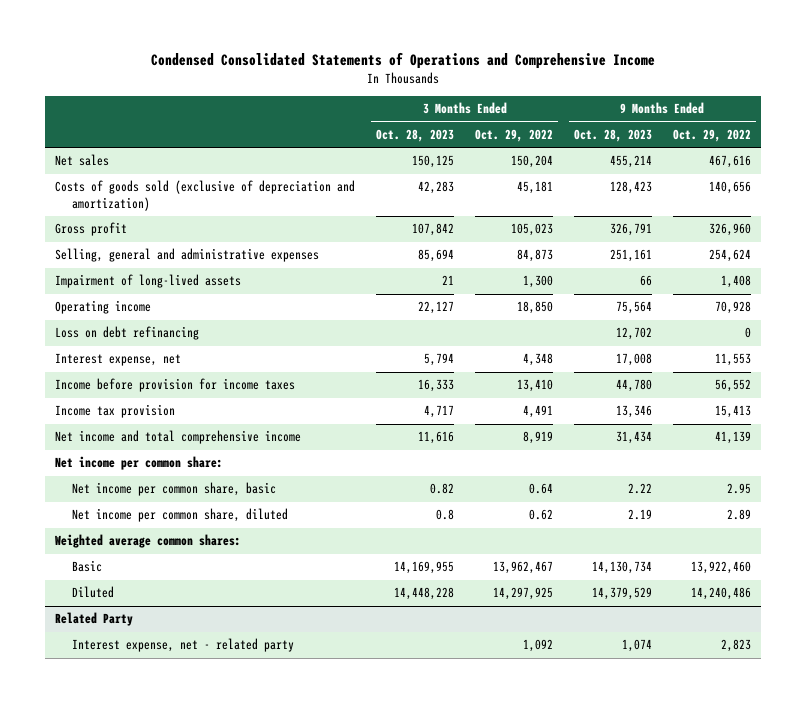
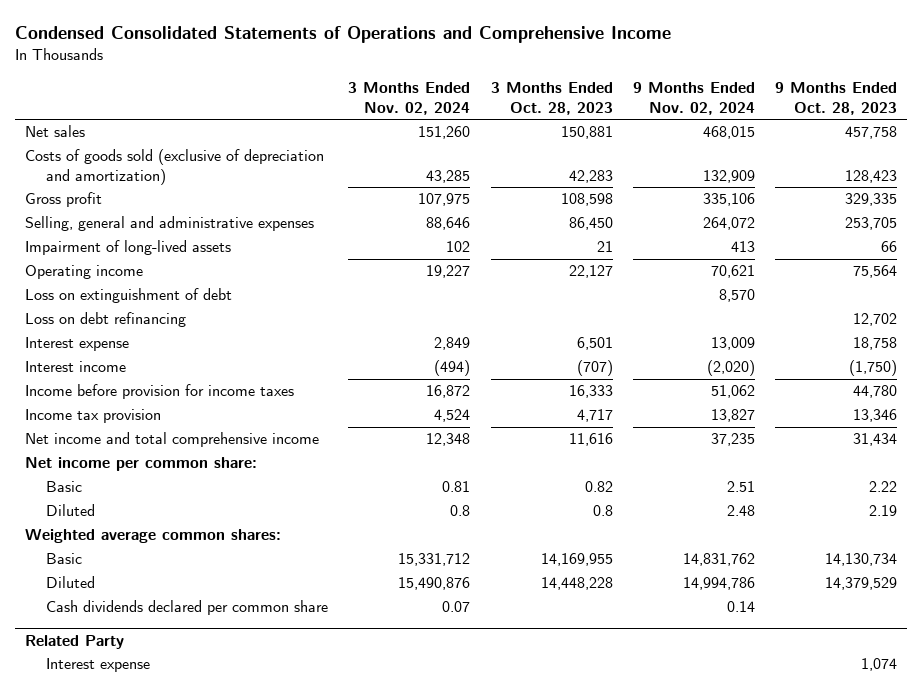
- | 3 Months Ended Oct. 28, 2023 | 3 Months Ended Oct. 29, 2022 | 9 Months Ended Oct. 28, 2023 | 9 Months Ended Oct. 29, 2022
+ | 3 Months Ended Nov. 02, 2024 | 3 Months Ended Oct. 28, 2023 | 9 Months Ended Nov. 02, 2024 | 9 Months Ended Oct. 28, 2023
- Net sales | 150,125 | 150,204 | 455,214 | 467,616
+ Net sales | 151,260 | 150,881 | 468,015 | 457,758
- Gross profit | 107,842 | 105,023 | 326,791 | 326,960
- Selling, general and administrative expenses | 85,694 | 84,873 | 251,161 | 254,624
+ Gross profit | 107,975 | 108,598 | 335,106 | 329,335
+ Selling, general and administrative expenses | 88,646 | 86,450 | 264,072 | 253,705
+ Loss on extinguishment of debt | | | 8,570 |
- Interest expense, net | 5,794 | 4,348 | 17,008 | 11,553
+ Interest expense | 2,849 | 6,501 | 13,009 | 18,758
+ Interest income | (494) | (707) | (2,020) | (1,750)
- Net income per common share, basic | 0.82 | 0.64 | 2.22 | 2.95
- Net income per common share, diluted | 0.8 | 0.62 | 2.19 | 2.89
+ Basic | 0.81 | 0.82 | 2.51 | 2.22
+ Diluted | 0.8 | 0.8 | 2.48 | 2.19
+ Cash dividends declared per common share | 0.07 | | 0.14 |
@ Related Party
- Interest expense, net - related party | | 1,092 | 1,074 | 2,823
+ Interest expense | | | | 1,074

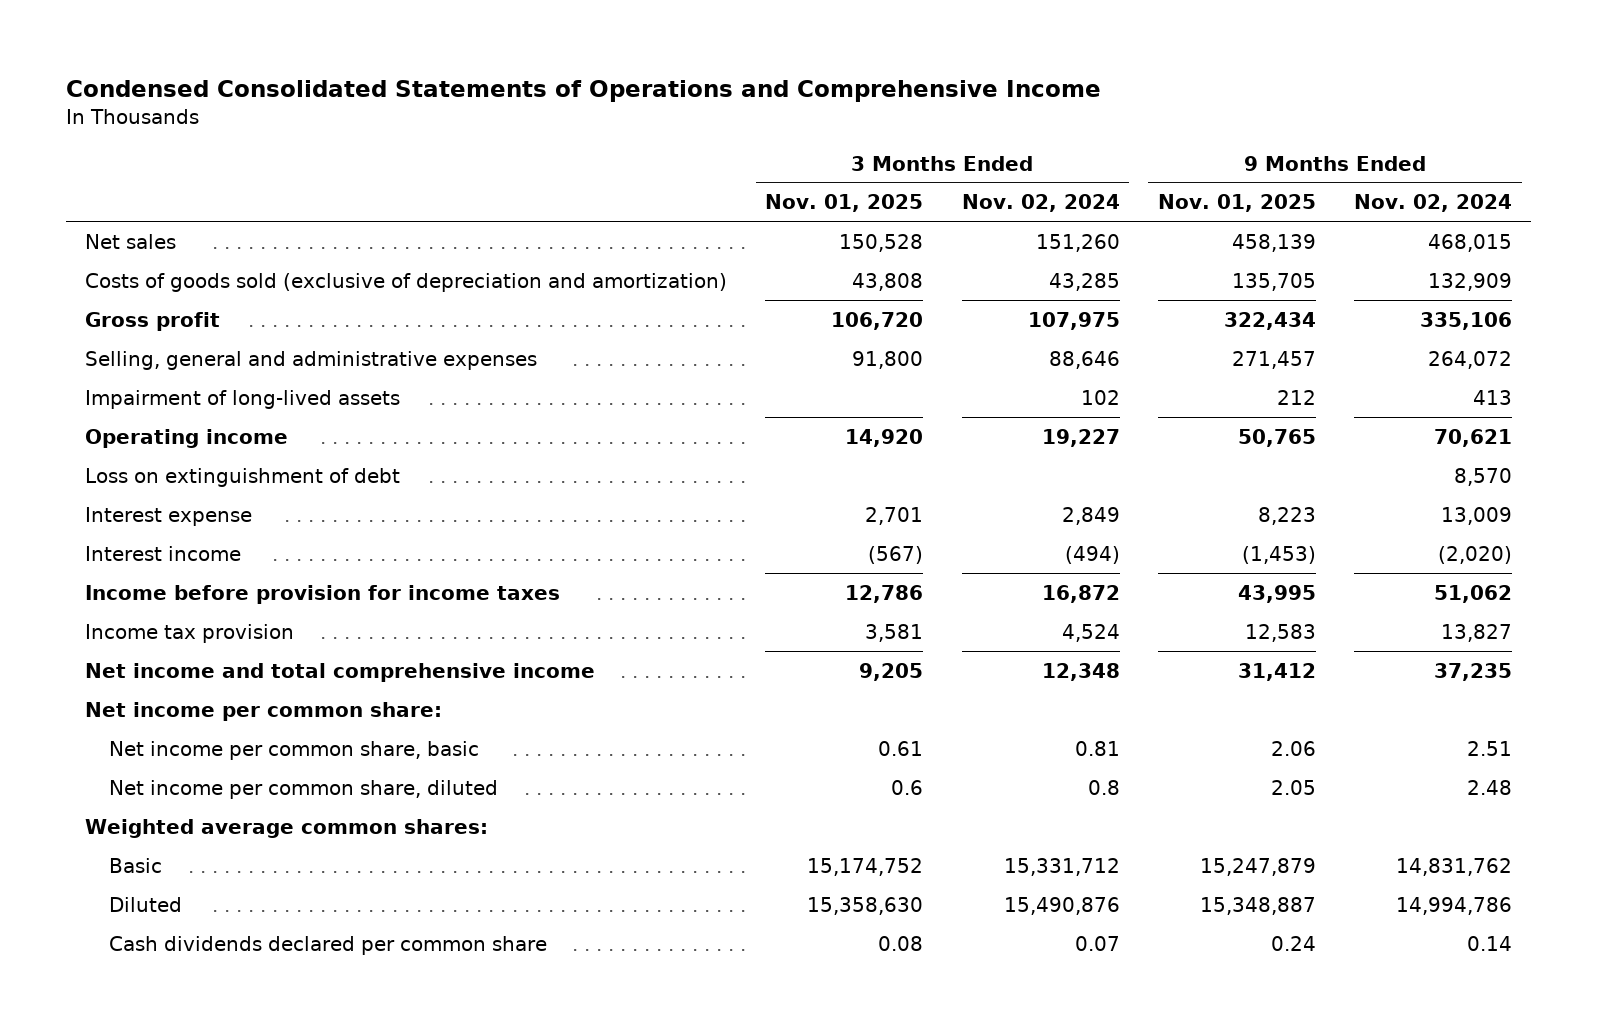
- | 3 Months Ended Nov. 02, 2024 | 3 Months Ended Oct. 28, 2023 | 9 Months Ended Nov. 02, 2024 | 9 Months Ended Oct. 28, 2023
+ | 3 Months Ended Nov. 01, 2025 | 3 Months Ended Nov. 02, 2024 | 9 Months Ended Nov. 01, 2025 | 9 Months Ended Nov. 02, 2024
- Loss on debt refinancing | | | | 12,702
- Basic | 0.81 | 0.82 | 2.51 | 2.22
- Diluted | 0.8 | 0.8 | 2.48 | 2.19
+ Net income per common share, basic | 0.61 | 0.81 | 2.06 | 2.51
+ Net income per common share, diluted | 0.6 | 0.8 | 2.05 | 2.48
- Related Party
- Interest expense | | | | 1,074

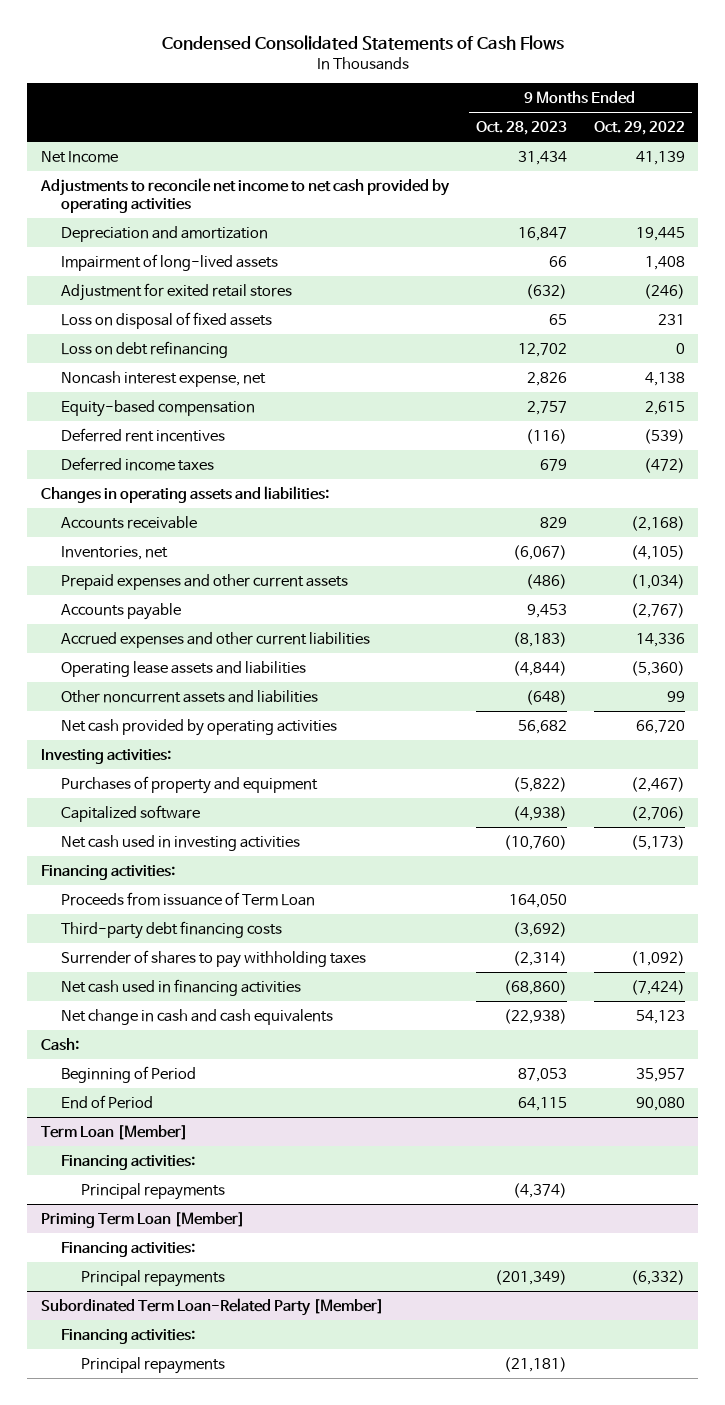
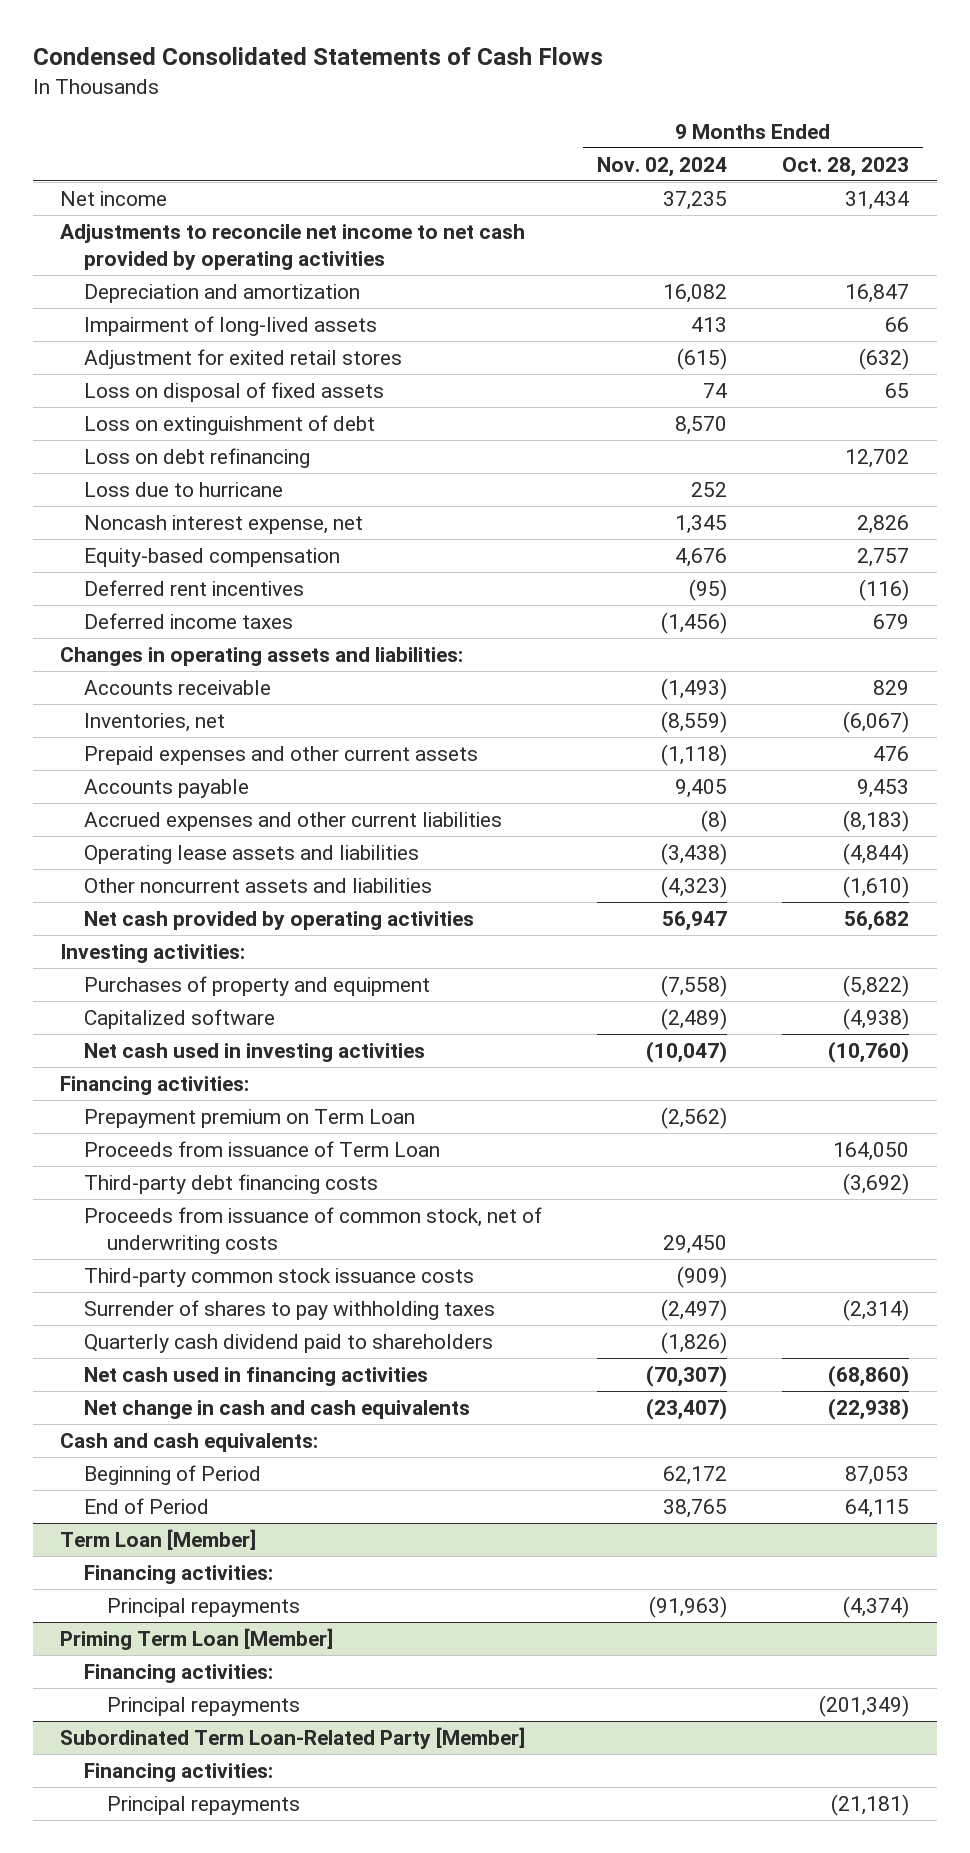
- | 9 Months Ended Oct. 28, 2023 | 9 Months Ended Oct. 29, 2022
+ | 9 Months Ended Nov. 02, 2024 | 9 Months Ended Oct. 28, 2023
- Net Income | 31,434 | 41,139
+ Net income | 37,235 | 31,434
+ Loss on extinguishment of debt | 8,570 |
+ Loss due to hurricane | 252 |
- Prepaid expenses and other current assets | (486) | (1,034)
+ Prepaid expenses and other current assets | (1,118) | 476
- Other noncurrent assets and liabilities | (648) | 99
+ Other noncurrent assets and liabilities | (4,323) | (1,610)
+ Prepayment premium on Term Loan | (2,562) |
+ Proceeds from issuance of common stock, net of underwriting costs | 29,450 |
+ Third-party common stock issuance costs | (909) |
+ Quarterly cash dividend paid to shareholders | (1,826) |
- Cash:
+ Cash and cash equivalents:

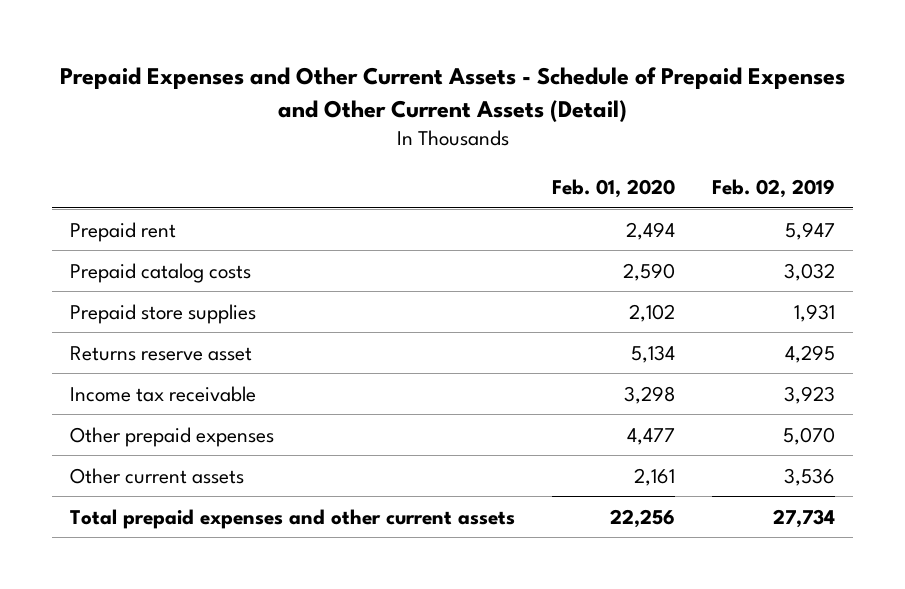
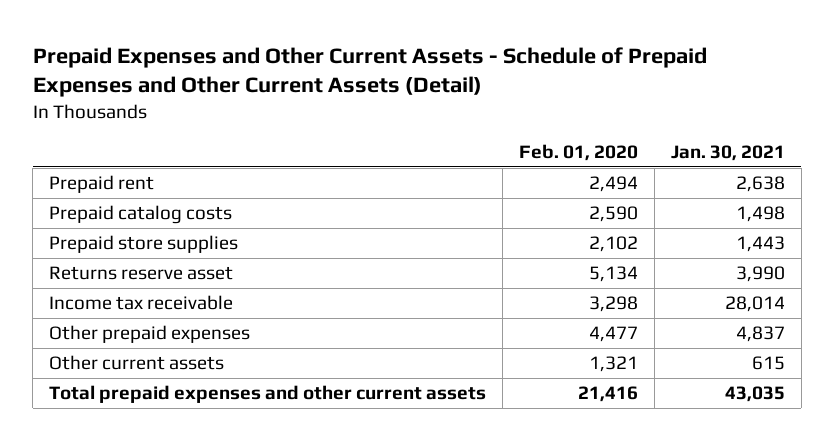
- | Feb. 01, 2020 | Feb. 02, 2019
+ | Feb. 01, 2020 | Jan. 30, 2021
- Other current assets | 2,161 | 3,536
- Total prepaid expenses and other current assets | 22,256 | 27,734
+ Other current assets | 1,321 | 615
+ Total prepaid expenses and other current assets | 21,416 | 43,035

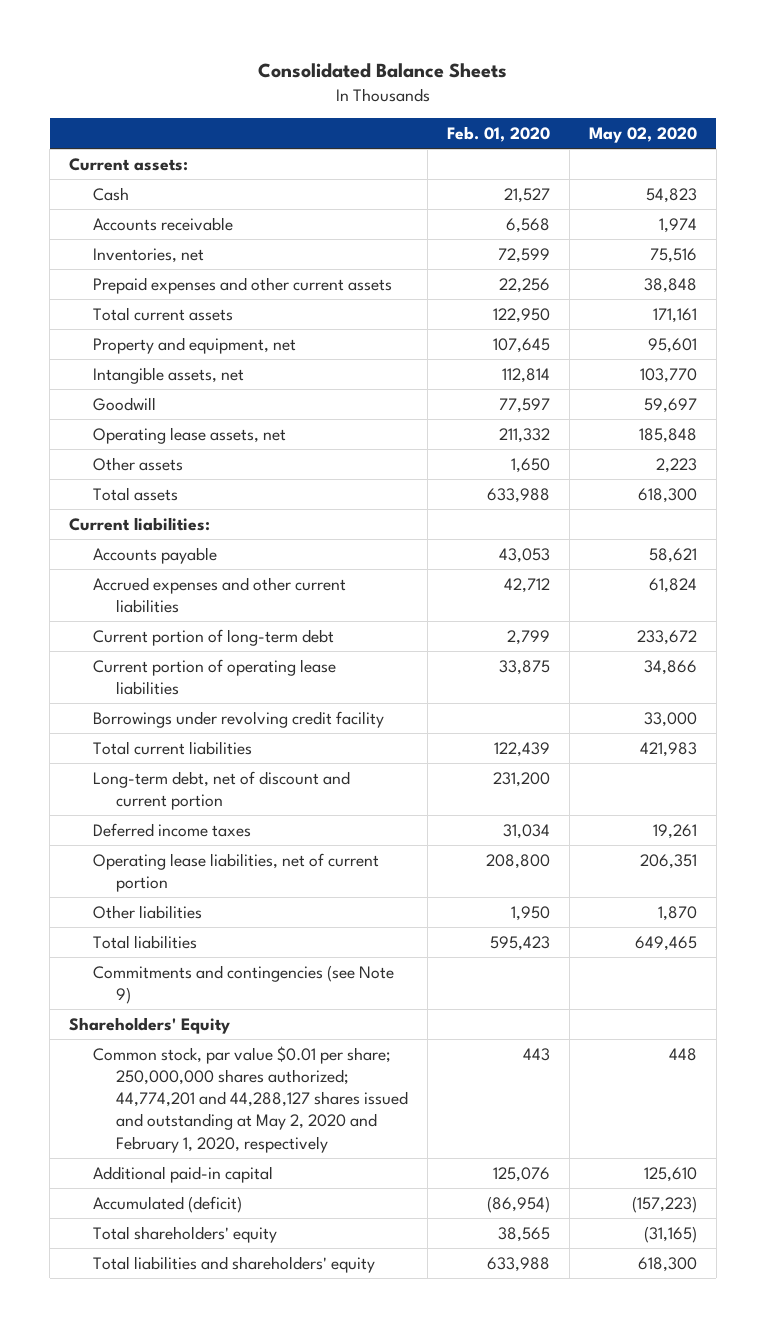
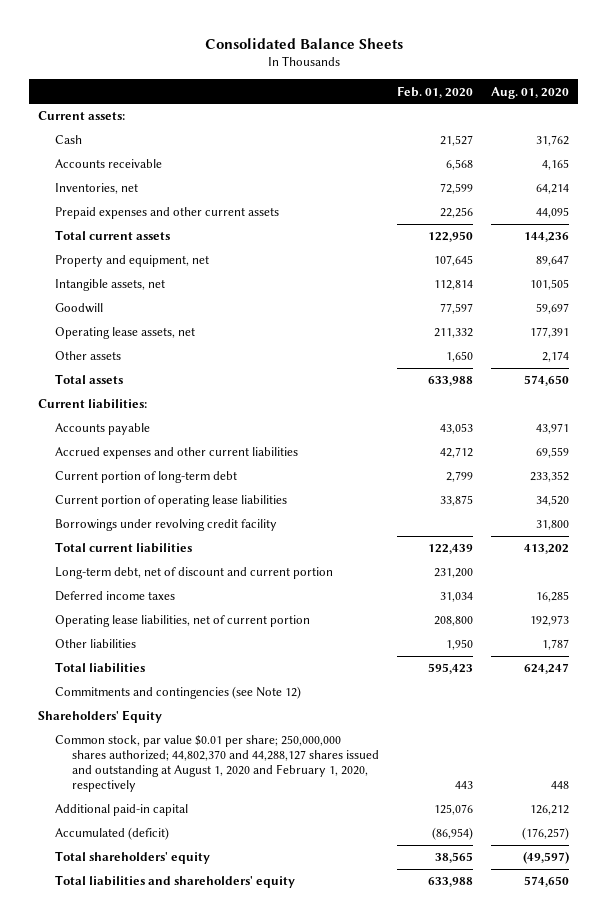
- | Feb. 01, 2020 | May 02, 2020
+ | Feb. 01, 2020 | Aug. 01, 2020
- Commitments and contingencies (see Note 9)
+ Commitments and contingencies (see Note 12)
- Common stock, par value $0.01 per share; 250,000,000 shares authorized; 44,774,201 and 44,288,127 shares issued and outstanding at May 2, 2020 and February 1, 2020, respectively | 443 | 448
+ Common stock, par value $0.01 per share; 250,000,000 shares authorized; 44,802,370 and 44,288,127 shares issued and outstanding at August 1, 2020 and February 1, 2020, respectively | 443 | 448

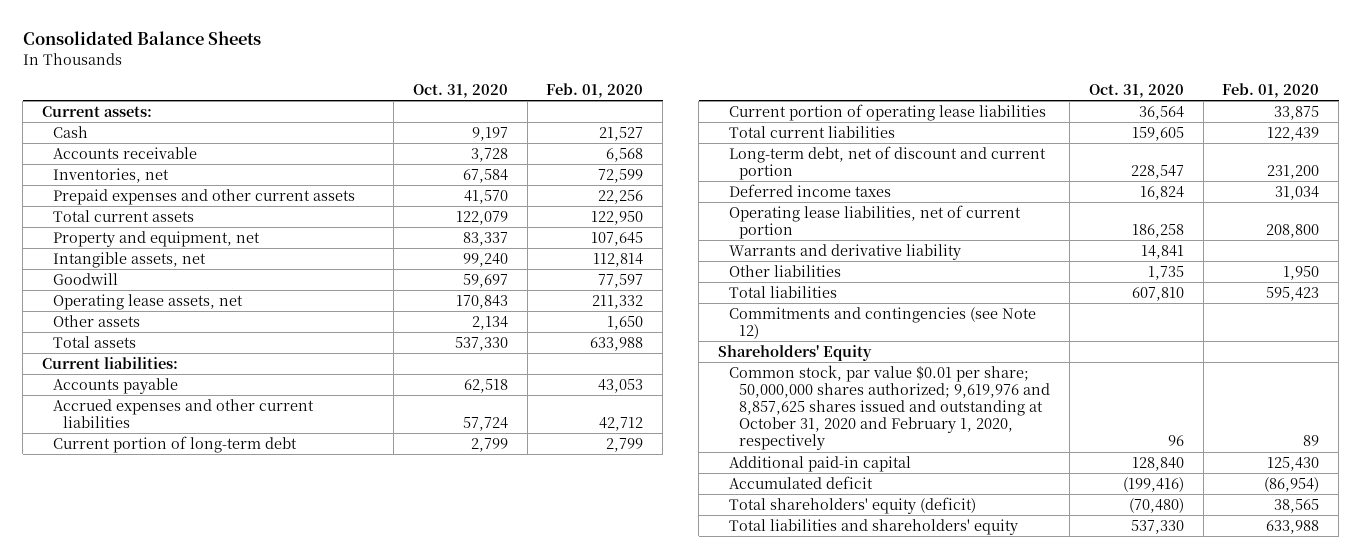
- | Feb. 01, 2020 | Aug. 01, 2020
+ | Oct. 31, 2020 | Feb. 01, 2020
- Borrowings under revolving credit facility | | 31,800
+ Warrants and derivative liability | 14,841 |
- Common stock, par value $0.01 per share; 250,000,000 shares authorized; 44,802,370 and 44,288,127 shares issued and outstanding at August 1, 2020 and February 1, 2020, respectively | 443 | 448
- Additional paid-in capital | 125,076 | 126,212
- Accumulated (deficit) | (86,954) | (176,257)
- Total shareholders' equity | 38,565 | (49,597)
+ Common stock, par value $0.01 per share; 50,000,000 shares authorized; 9,619,976 and 8,857,625 shares issued and outstanding at October 31, 2020 and February 1, 2020, respectively | 96 | 89
+ Additional paid-in capital | 128,840 | 125,430
+ Accumulated deficit | (199,416) | (86,954)
+ Total shareholders' equity (deficit) | (70,480) | 38,565

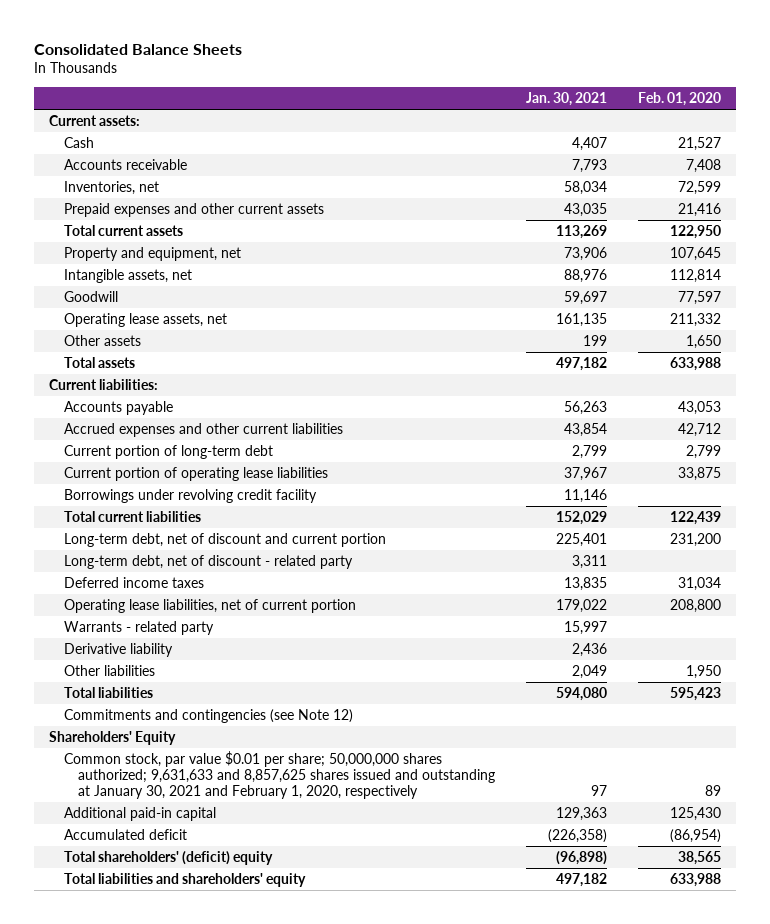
- | Oct. 31, 2020 | Feb. 01, 2020
+ | Jan. 30, 2021 | Feb. 01, 2020
- Accounts receivable | 3,728 | 6,568
+ Accounts receivable | 7,793 | 7,408
- Prepaid expenses and other current assets | 41,570 | 22,256
+ Prepaid expenses and other current assets | 43,035 | 21,416
+ Borrowings under revolving credit facility | 11,146 |
+ Long-term debt, net of discount - related party | 3,311 |
- Warrants and derivative liability | 14,841 |
+ Warrants - related party | 15,997 |
+ Derivative liability | 2,436 |
- Common stock, par value $0.01 per share; 50,000,000 shares authorized; 9,619,976 and 8,857,625 shares issued and outstanding at October 31, 2020 and February 1, 2020, respectively | 96 | 89
+ Common stock, par value $0.01 per share; 50,000,000 shares authorized; 9,631,633 and 8,857,625 shares issued and outstanding at January 30, 2021 and February 1, 2020, respectively | 97 | 89
- Total shareholders' equity (deficit) | (70,480) | 38,565
+ Total shareholders' (deficit) equity | (96,898) | 38,565

